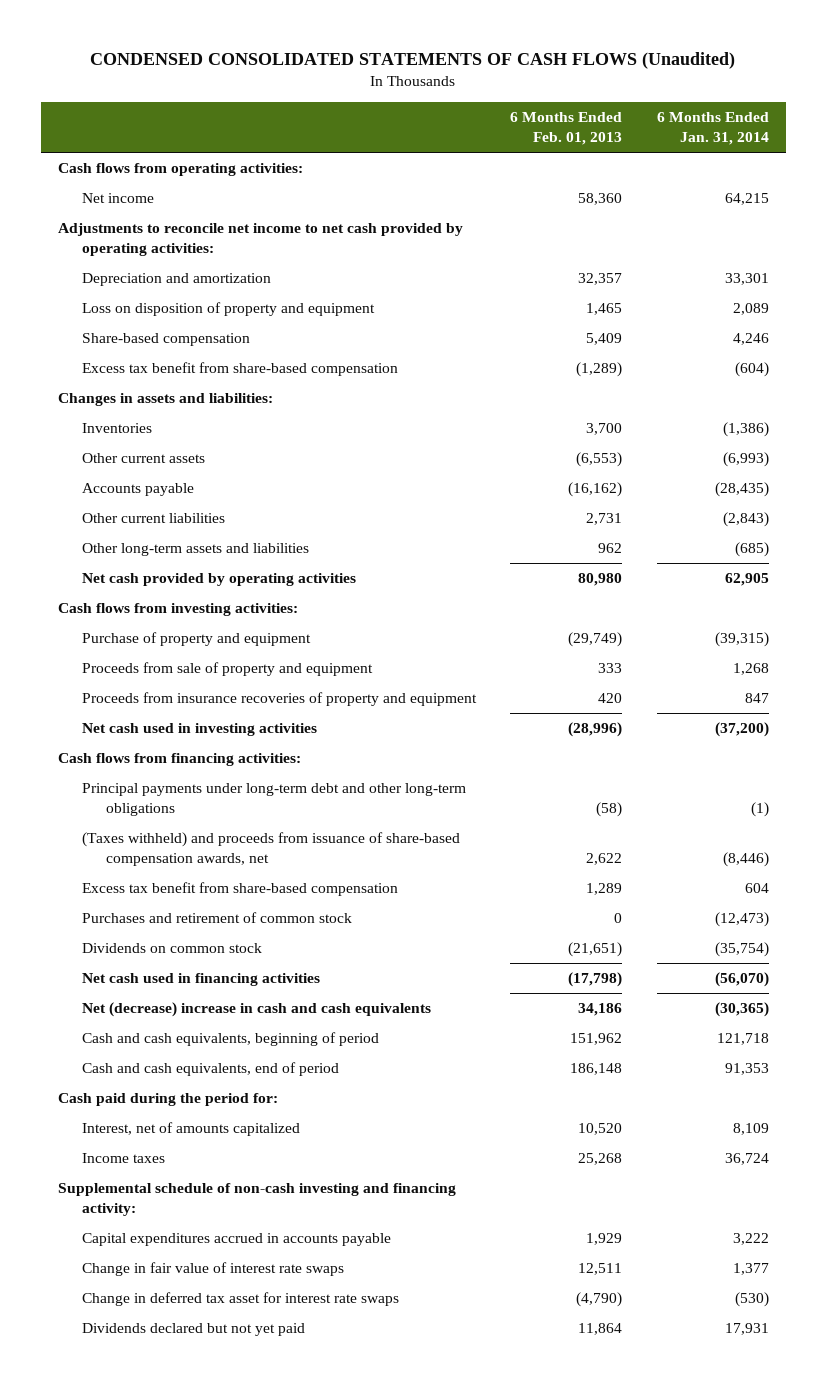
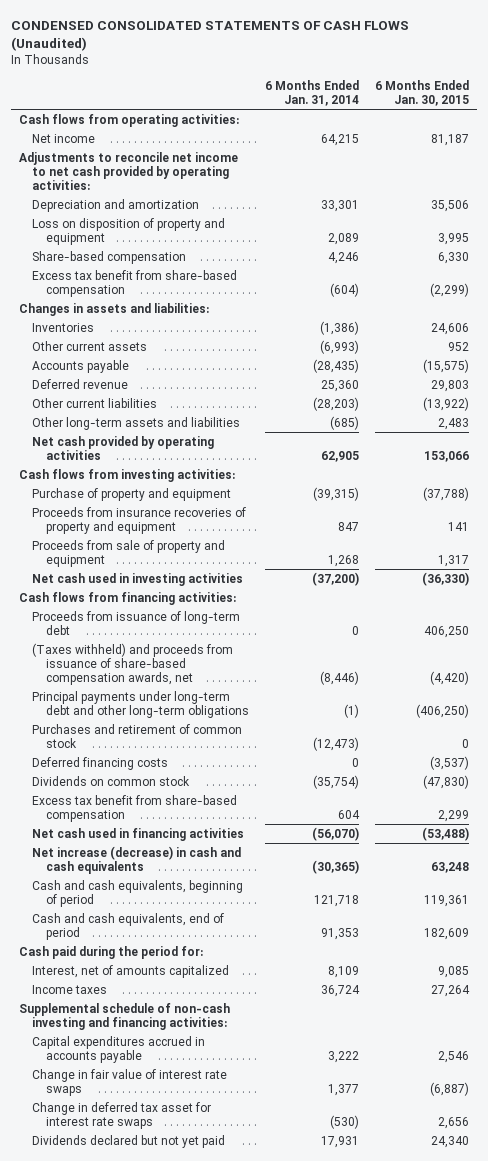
- | 6 Months Ended Feb. 01, 2013 | 6 Months Ended Jan. 31, 2014
+ | 6 Months Ended Jan. 31, 2014 | 6 Months Ended Jan. 30, 2015
- Other current liabilities | 2,731 | (2,843)
+ Deferred revenue | 25,360 | 29,803
+ Other current liabilities | (28,203) | (13,922)
moved down: Proceeds from sale of property and equipment | 1,268 | 1,317
+ Proceeds from issuance of long-term debt | 0 | 406,250
moved down: Principal payments under long-term debt and other long-term obligations | (1) | (406,250)
+ Deferred financing costs | 0 | (3,537)
moved down: Excess tax benefit from share-based compensation | 604 | 2,299
- Net (decrease) increase in cash and cash equivalents | 34,186 | (30,365)
+ Net increase (decrease) in cash and cash equivalents | (30,365) | 63,248
- Supplemental schedule of non-cash investing and financing activity:
+ Supplemental schedule of non-cash investing and financing activities:

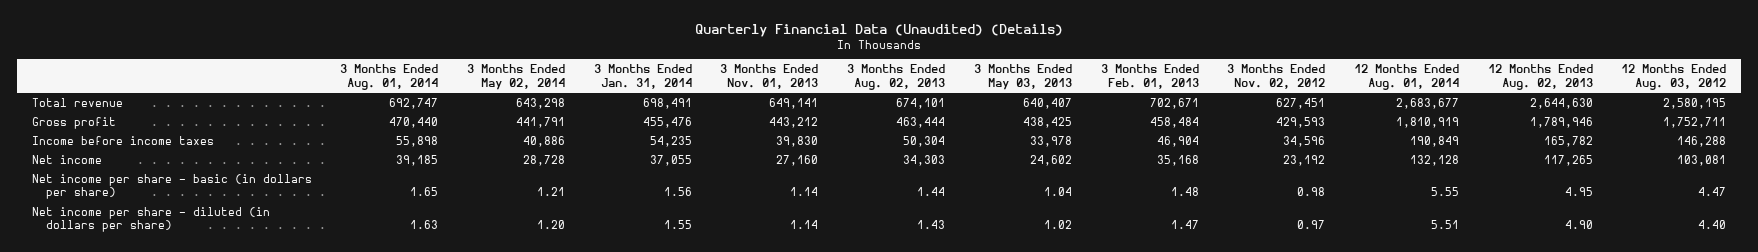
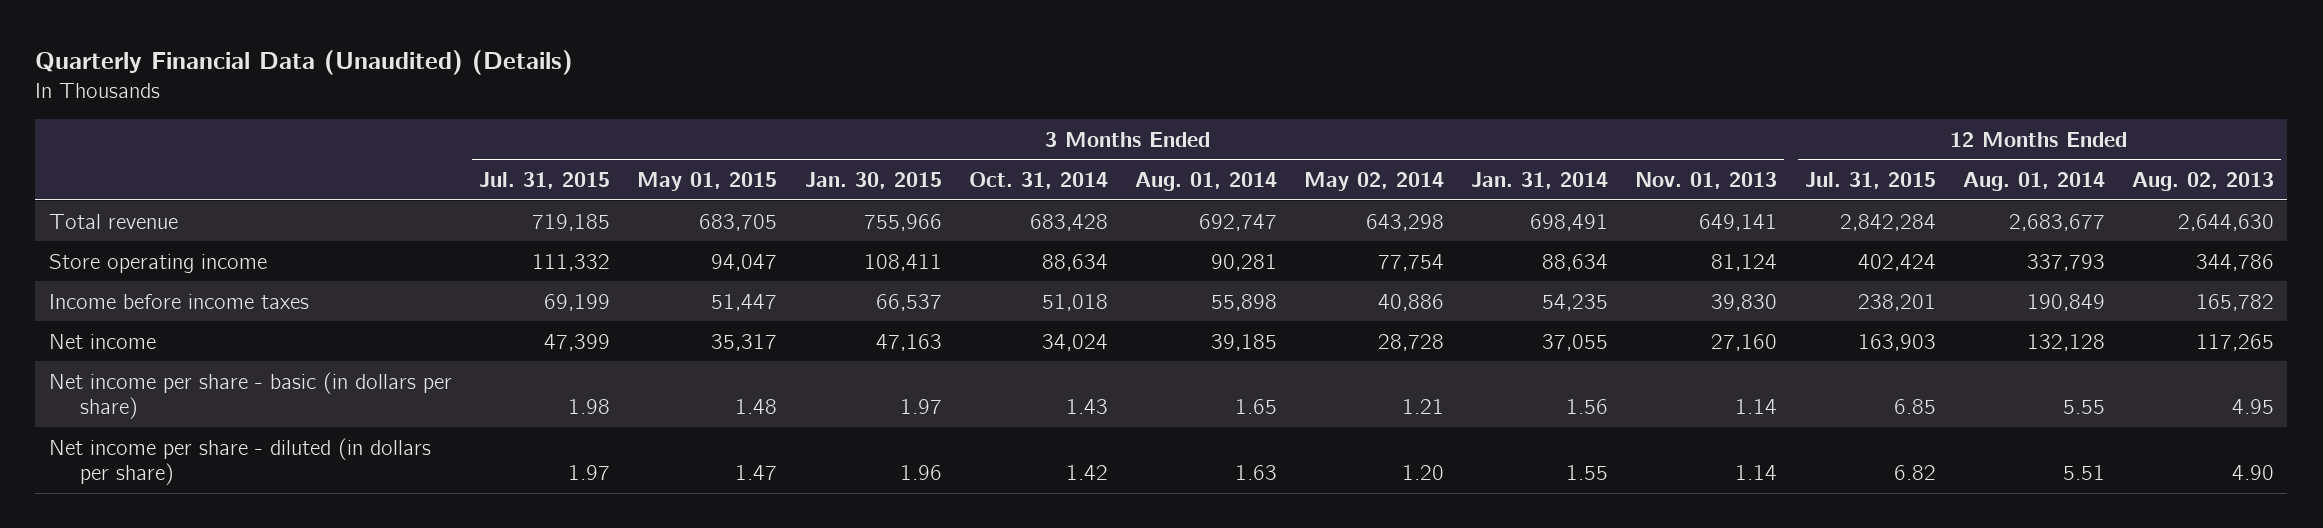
- | 3 Months Ended Aug. 01, 2014 | 3 Months Ended May 02, 2014 | 3 Months Ended Jan. 31, 2014 | 3 Months Ended Nov. 01, 2013 | 3 Months Ended Aug. 02, 2013 | 3 Months Ended May 03, 2013 | 3 Months Ended Feb. 01, 2013 | 3 Months Ended Nov. 02, 2012 | 12 Months Ended Aug. 01, 2014 | 12 Months Ended Aug. 02, 2013 | 12 Months Ended Aug. 03, 2012
+ | 3 Months Ended Jul. 31, 2015 | 3 Months Ended May 01, 2015 | 3 Months Ended Jan. 30, 2015 | 3 Months Ended Oct. 31, 2014 | 3 Months Ended Aug. 01, 2014 | 3 Months Ended May 02, 2014 | 3 Months Ended Jan. 31, 2014 | 3 Months Ended Nov. 01, 2013 | 12 Months Ended Jul. 31, 2015 | 12 Months Ended Aug. 01, 2014 | 12 Months Ended Aug. 02, 2013
- Gross profit | 470,440 | 441,791 | 455,476 | 443,212 | 463,444 | 438,425 | 458,484 | 429,593 | 1,810,919 | 1,789,946 | 1,752,711
+ Store operating income | 111,332 | 94,047 | 108,411 | 88,634 | 90,281 | 77,754 | 88,634 | 81,124 | 402,424 | 337,793 | 344,786

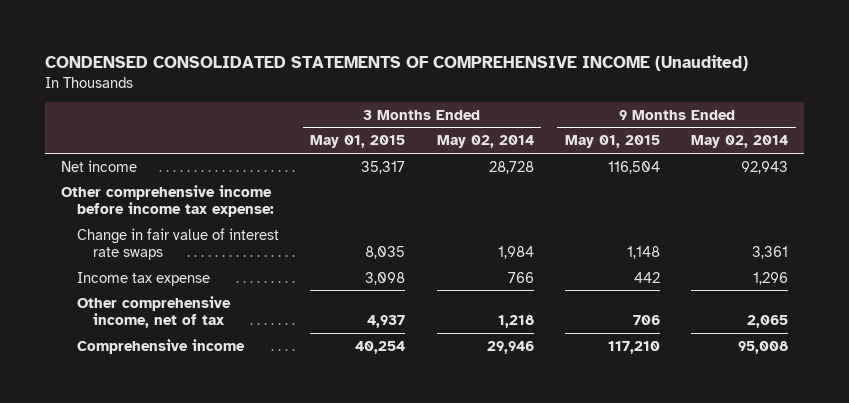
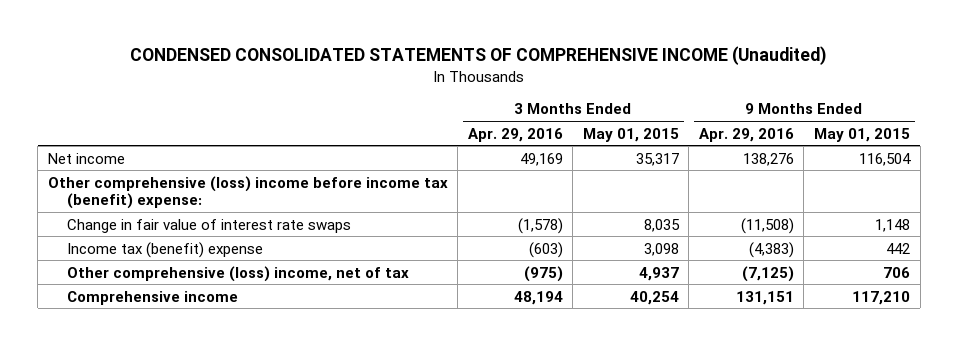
- | 3 Months Ended May 01, 2015 | 3 Months Ended May 02, 2014 | 9 Months Ended May 01, 2015 | 9 Months Ended May 02, 2014
+ | 3 Months Ended Apr. 29, 2016 | 3 Months Ended May 01, 2015 | 9 Months Ended Apr. 29, 2016 | 9 Months Ended May 01, 2015
- Other comprehensive income before income tax expense:
+ Other comprehensive (loss) income before income tax (benefit) expense:
- Income tax expense | 3,098 | 766 | 442 | 1,296
- Other comprehensive income, net of tax | 4,937 | 1,218 | 706 | 2,065
+ Income tax (benefit) expense | (603) | 3,098 | (4,383) | 442
+ Other comprehensive (loss) income, net of tax | (975) | 4,937 | (7,125) | 706

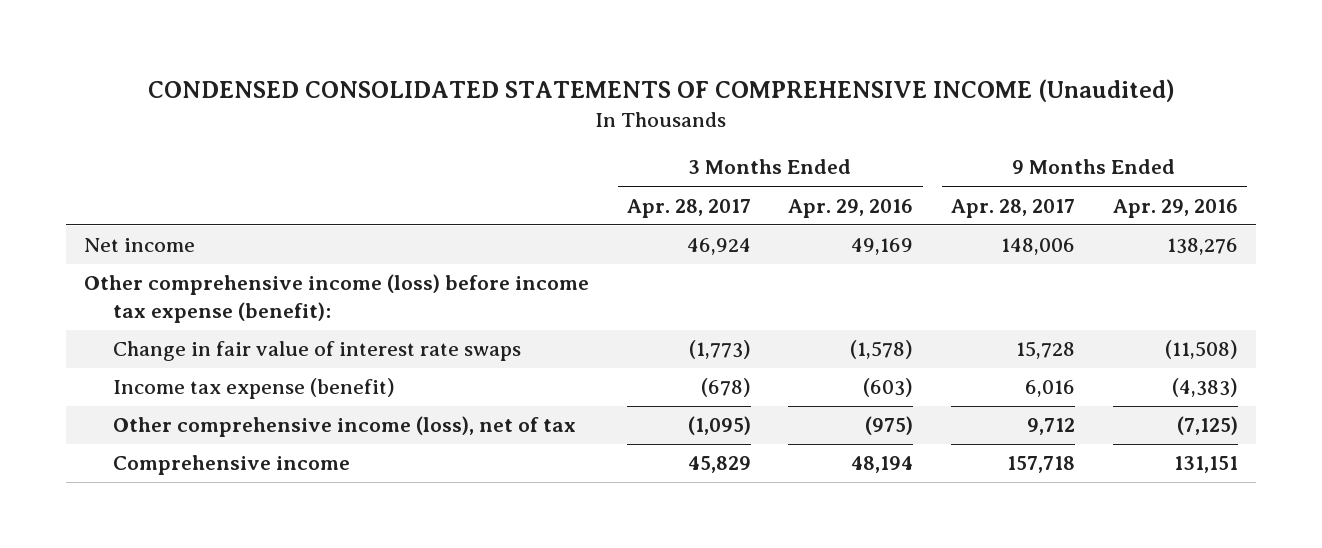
- | 3 Months Ended Apr. 29, 2016 | 3 Months Ended May 01, 2015 | 9 Months Ended Apr. 29, 2016 | 9 Months Ended May 01, 2015
+ | 3 Months Ended Apr. 28, 2017 | 3 Months Ended Apr. 29, 2016 | 9 Months Ended Apr. 28, 2017 | 9 Months Ended Apr. 29, 2016
- Other comprehensive (loss) income before income tax (benefit) expense:
+ Other comprehensive income (loss) before income tax expense (benefit):
- Income tax (benefit) expense | (603) | 3,098 | (4,383) | 442
- Other comprehensive (loss) income, net of tax | (975) | 4,937 | (7,125) | 706
+ Income tax expense (benefit) | (678) | (603) | 6,016 | (4,383)
+ Other comprehensive income (loss), net of tax | (1,095) | (975) | 9,712 | (7,125)

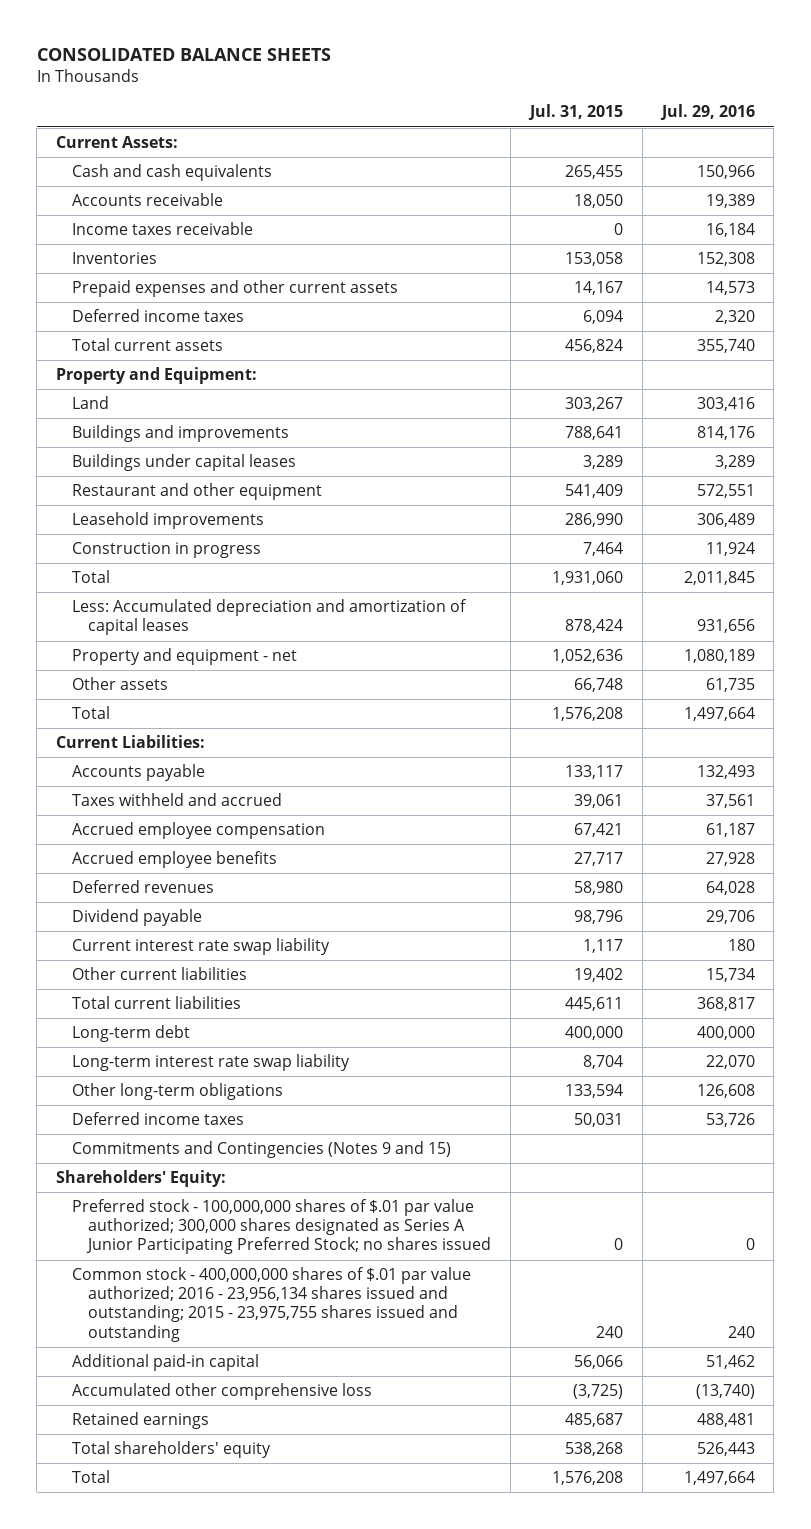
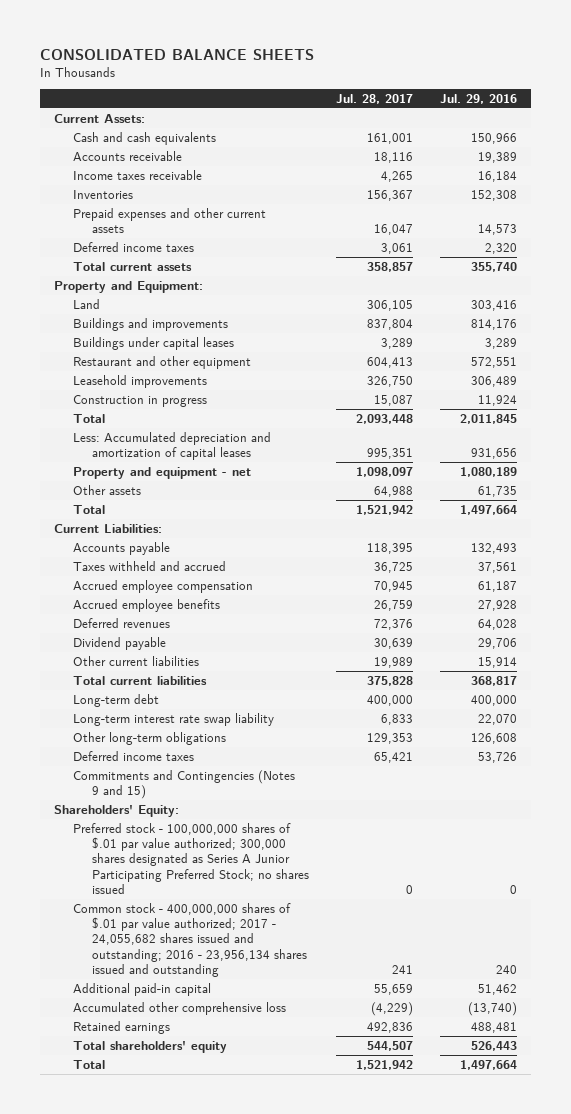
- | Jul. 31, 2015 | Jul. 29, 2016
+ | Jul. 28, 2017 | Jul. 29, 2016
- Current interest rate swap liability | 1,117 | 180
- Other current liabilities | 19,402 | 15,734
+ Other current liabilities | 19,989 | 15,914
- Common stock - 400,000,000 shares of $.01 par value authorized; 2016 - 23,956,134 shares issued and outstanding; 2015 - 23,975,755 shares issued and outstanding | 240 | 240
+ Common stock - 400,000,000 shares of $.01 par value authorized; 2017 - 24,055,682 shares issued and outstanding; 2016 - 23,956,134 shares issued and outstanding | 241 | 240

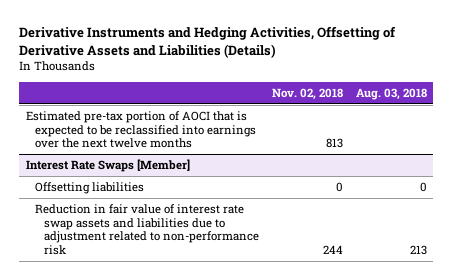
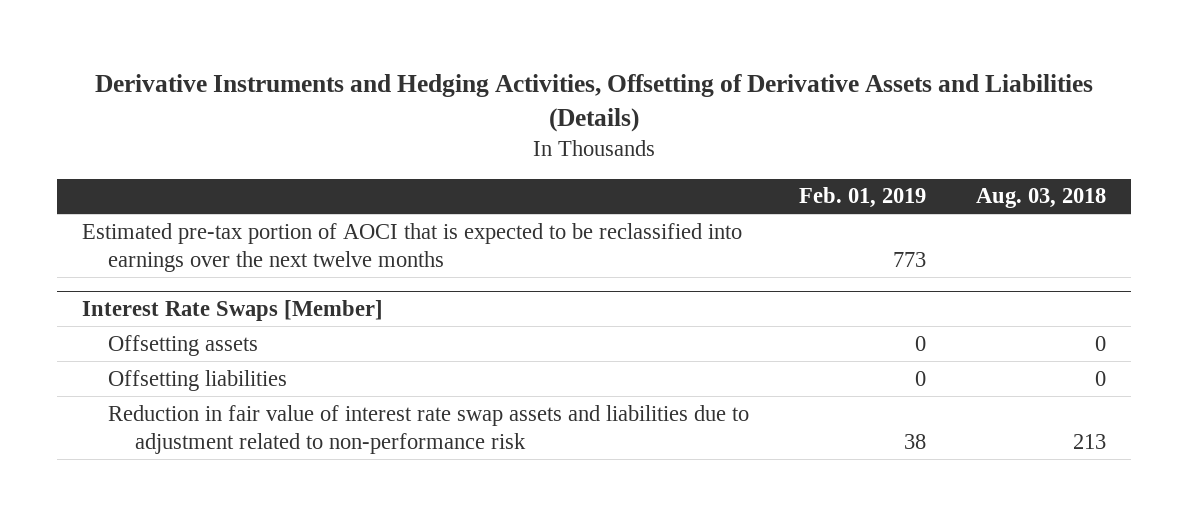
- | Nov. 02, 2018 | Aug. 03, 2018
+ | Feb. 01, 2019 | Aug. 03, 2018
@ Interest Rate Swaps [Member]
+ Offsetting assets | 0 | 0

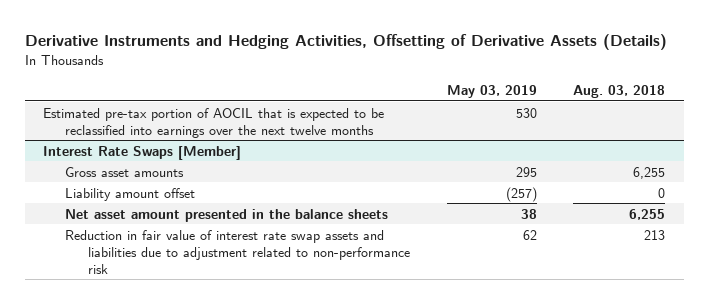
- Derivative Instruments and Hedging Activities, Offsetting of Derivative Assets and Liabilities (Details)
+ Derivative Instruments and Hedging Activities, Offsetting of Derivative Assets (Details)
- | Feb. 01, 2019 | Aug. 03, 2018
+ | May 03, 2019 | Aug. 03, 2018
- Estimated pre-tax portion of AOCI that is expected to be reclassified into earnings over the next twelve months | 773 |
+ Estimated pre-tax portion of AOCIL that is expected to be reclassified into earnings over the next twelve months | 530 |
@ Interest Rate Swaps [Member]
- Offsetting assets | 0 | 0
- Offsetting liabilities | 0 | 0
+ Gross asset amounts | 295 | 6,255
+ Liability amount offset | (257) | 0
+ Net asset amount presented in the balance sheets | 38 | 6,255

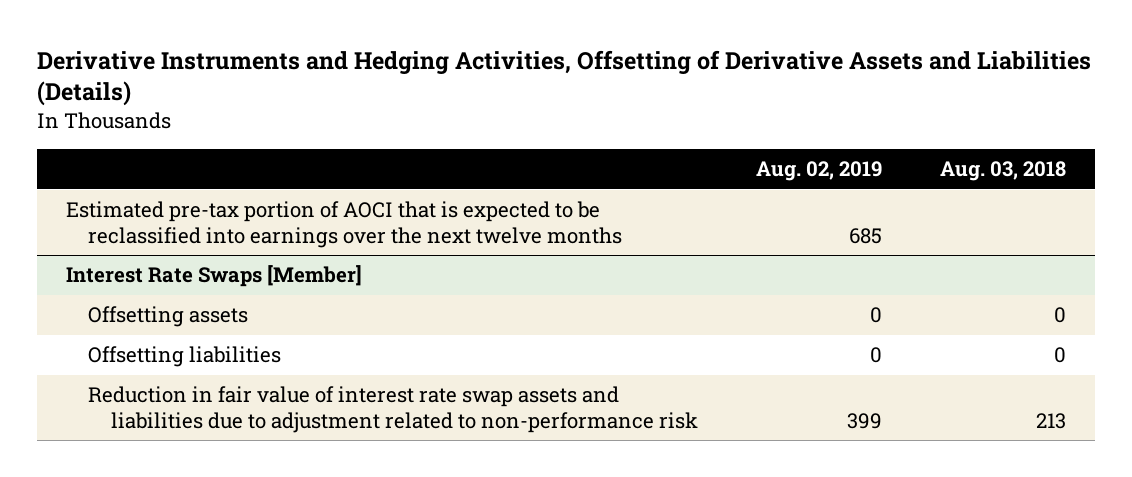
- Derivative Instruments and Hedging Activities, Offsetting of Derivative Assets (Details)
+ Derivative Instruments and Hedging Activities, Offsetting of Derivative Assets and Liabilities (Details)
- | May 03, 2019 | Aug. 03, 2018
+ | Aug. 02, 2019 | Aug. 03, 2018
- Estimated pre-tax portion of AOCIL that is expected to be reclassified into earnings over the next twelve months | 530 |
+ Estimated pre-tax portion of AOCI that is expected to be reclassified into earnings over the next twelve months | 685 |
@ Interest Rate Swaps [Member]
- Gross asset amounts | 295 | 6,255
- Liability amount offset | (257) | 0
- Net asset amount presented in the balance sheets | 38 | 6,255
+ Offsetting assets | 0 | 0
+ Offsetting liabilities | 0 | 0

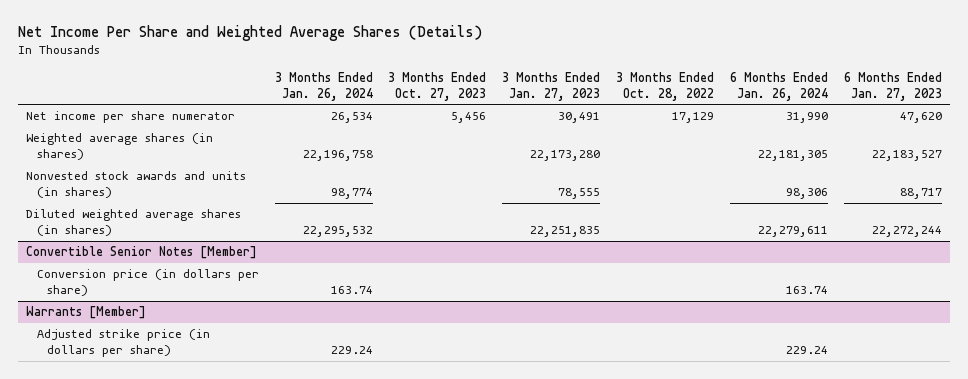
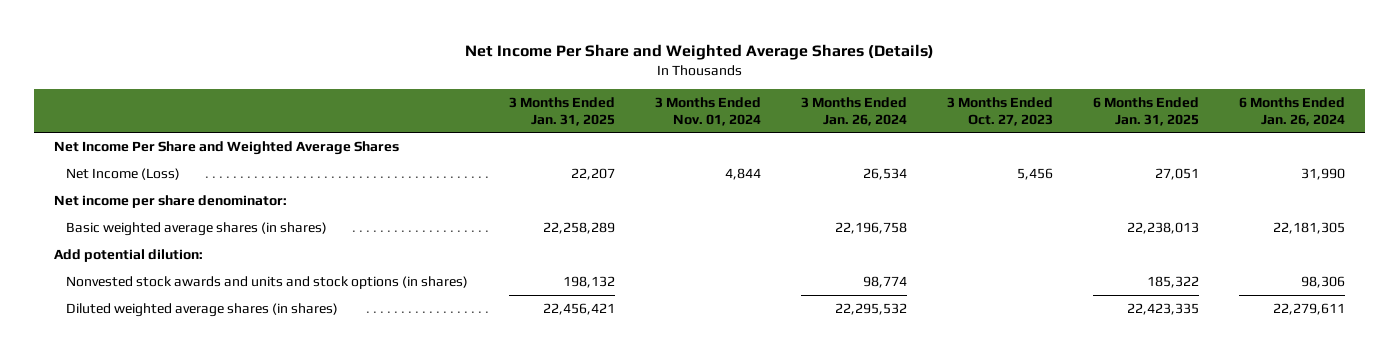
- | 3 Months Ended Jan. 26, 2024 | 3 Months Ended Oct. 27, 2023 | 3 Months Ended Jan. 27, 2023 | 3 Months Ended Oct. 28, 2022 | 6 Months Ended Jan. 26, 2024 | 6 Months Ended Jan. 27, 2023
+ | 3 Months Ended Jan. 31, 2025 | 3 Months Ended Nov. 01, 2024 | 3 Months Ended Jan. 26, 2024 | 3 Months Ended Oct. 27, 2023 | 6 Months Ended Jan. 31, 2025 | 6 Months Ended Jan. 26, 2024
- Net income per share numerator | 26,534 | 5,456 | 30,491 | 17,129 | 31,990 | 47,620
- Weighted average shares (in shares) | 22,196,758 | | 22,173,280 | | 22,181,305 | 22,183,527
- Nonvested stock awards and units (in shares) | 98,774 | | 78,555 | | 98,306 | 88,717
+ Net Income Per Share and Weighted Average Shares
+ Net Income (Loss) | 22,207 | 4,844 | 26,534 | 5,456 | 27,051 | 31,990
+ Net income per share denominator:
+ Basic weighted average shares (in shares) | 22,258,289 | | 22,196,758 | | 22,238,013 | 22,181,305
+ Add potential dilution:
+ Nonvested stock awards and units and stock options (in shares) | 198,132 | | 98,774 | | 185,322 | 98,306
- Convertible Senior Notes [Member]
- Conversion price (in dollars per share) | 163.74 | | | | 163.74 |
- Warrants [Member]
- Adjusted strike price (in dollars per share) | 229.24 | | | | 229.24 |

